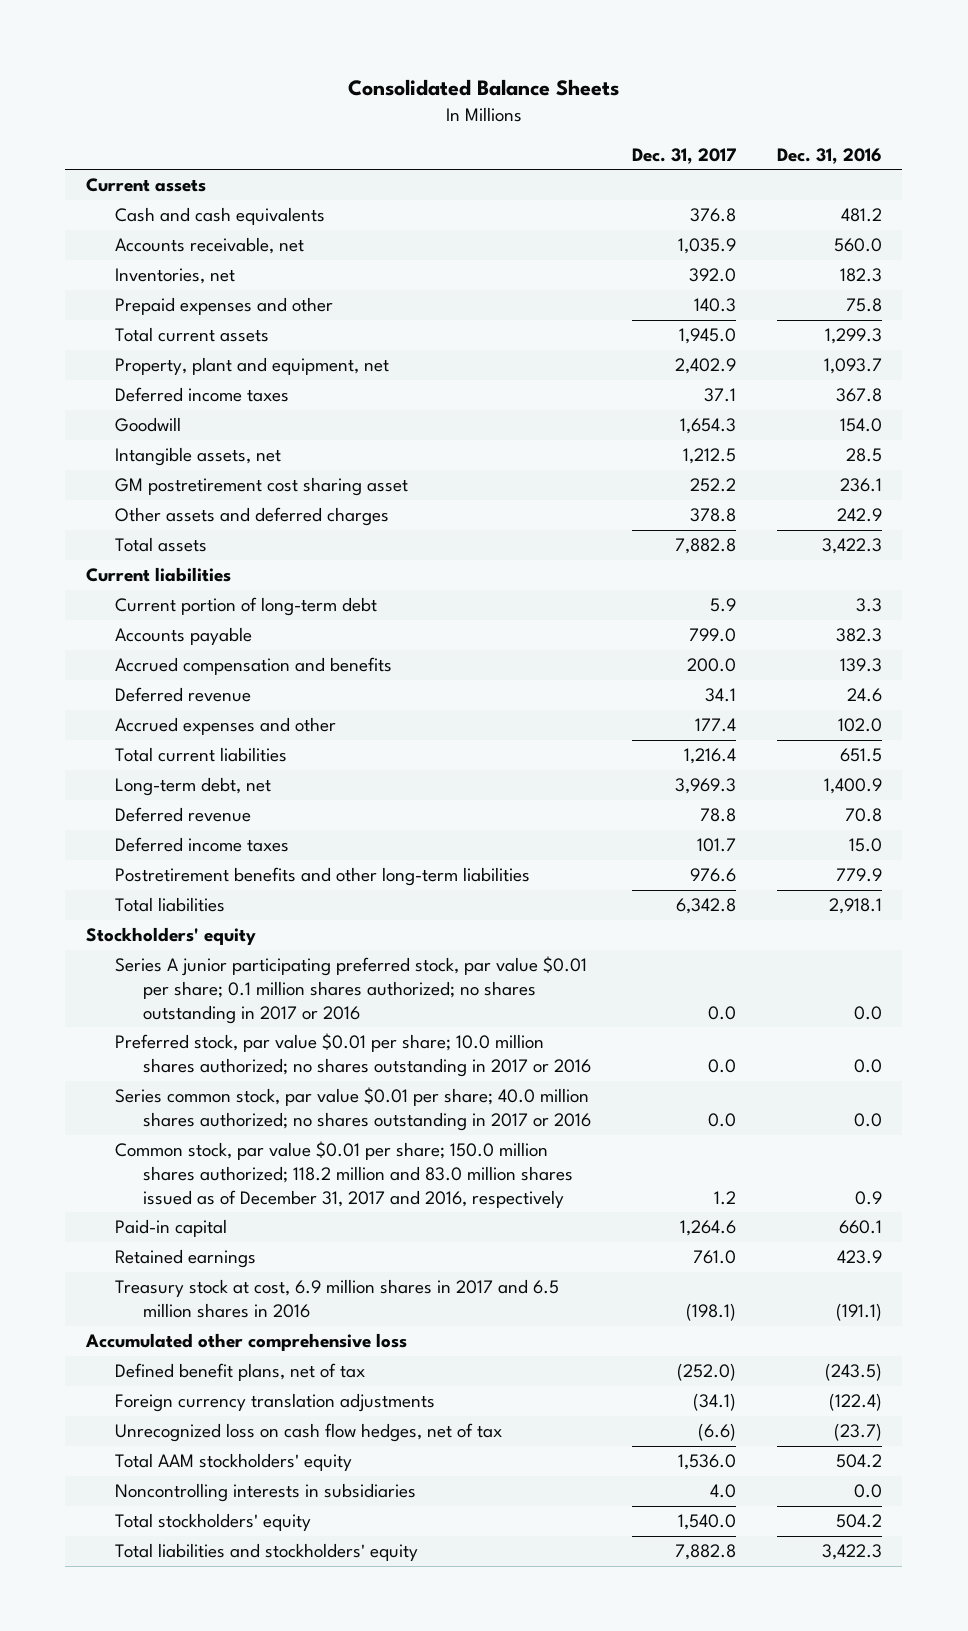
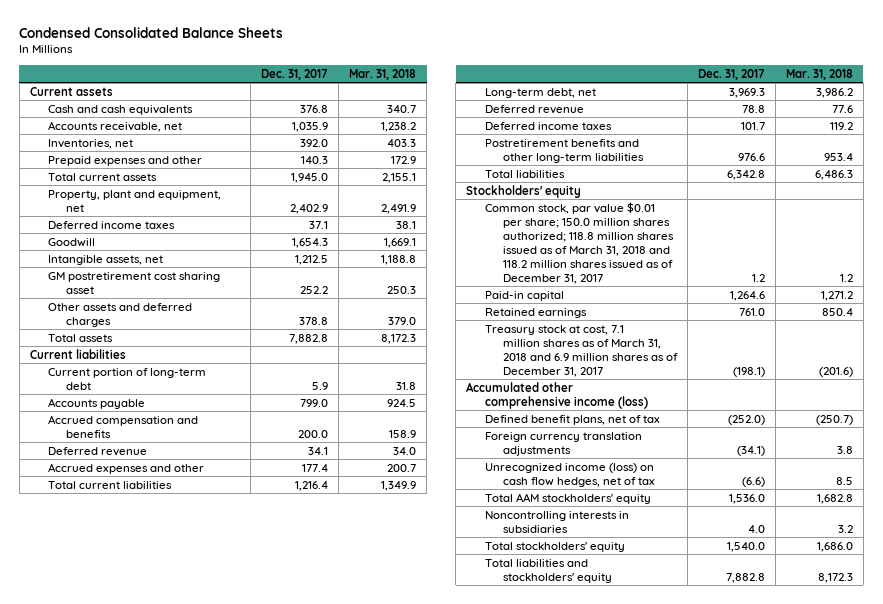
- Consolidated Balance Sheets
+ Condensed Consolidated Balance Sheets
- | Dec. 31, 2017 | Dec. 31, 2016
+ | Dec. 31, 2017 | Mar. 31, 2018
- Series A junior participating preferred stock, par value $0.01 per share; 0.1 million shares authorized; no shares outstanding in 2017 or 2016 | 0.0 | 0.0
- Preferred stock, par value $0.01 per share; 10.0 million shares authorized; no shares outstanding in 2017 or 2016 | 0.0 | 0.0
- Series common stock, par value $0.01 per share; 40.0 million shares authorized; no shares outstanding in 2017 or 2016 | 0.0 | 0.0
- Common stock, par value $0.01 per share; 150.0 million shares authorized; 118.2 million and 83.0 million shares issued as of December 31, 2017 and 2016, respectively | 1.2 | 0.9
+ Common stock, par value $0.01 per share; 150.0 million shares authorized; 118.8 million shares issued as of March 31, 2018 and 118.2 million shares issued as of December 31, 2017 | 1.2 | 1.2
- Treasury stock at cost, 6.9 million shares in 2017 and 6.5 million shares in 2016 | (198.1) | (191.1)
- Accumulated other comprehensive loss
+ Treasury stock at cost, 7.1 million shares as of March 31, 2018 and 6.9 million shares as of December 31, 2017 | (198.1) | (201.6)
+ Accumulated other comprehensive income (loss)
- Unrecognized loss on cash flow hedges, net of tax | (6.6) | (23.7)
+ Unrecognized income (loss) on cash flow hedges, net of tax | (6.6) | 8.5

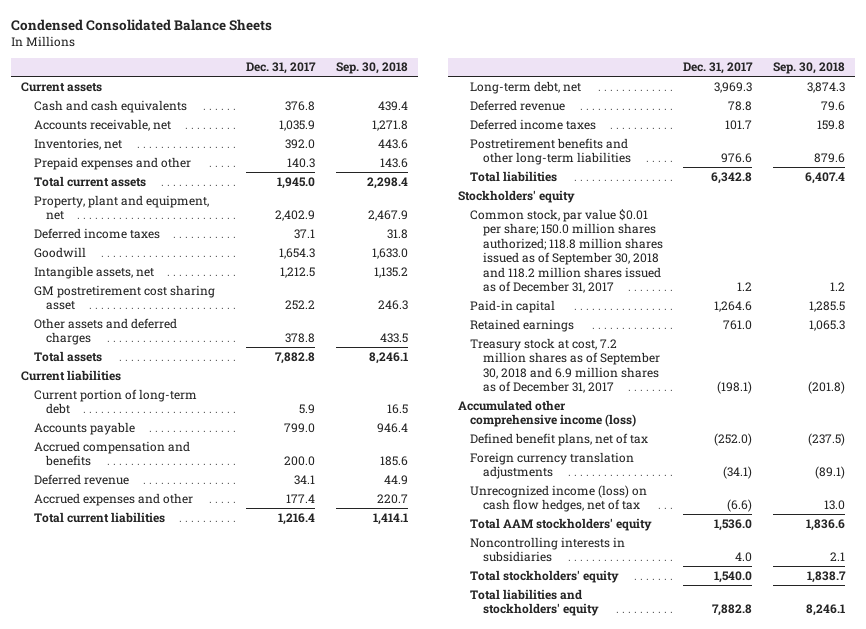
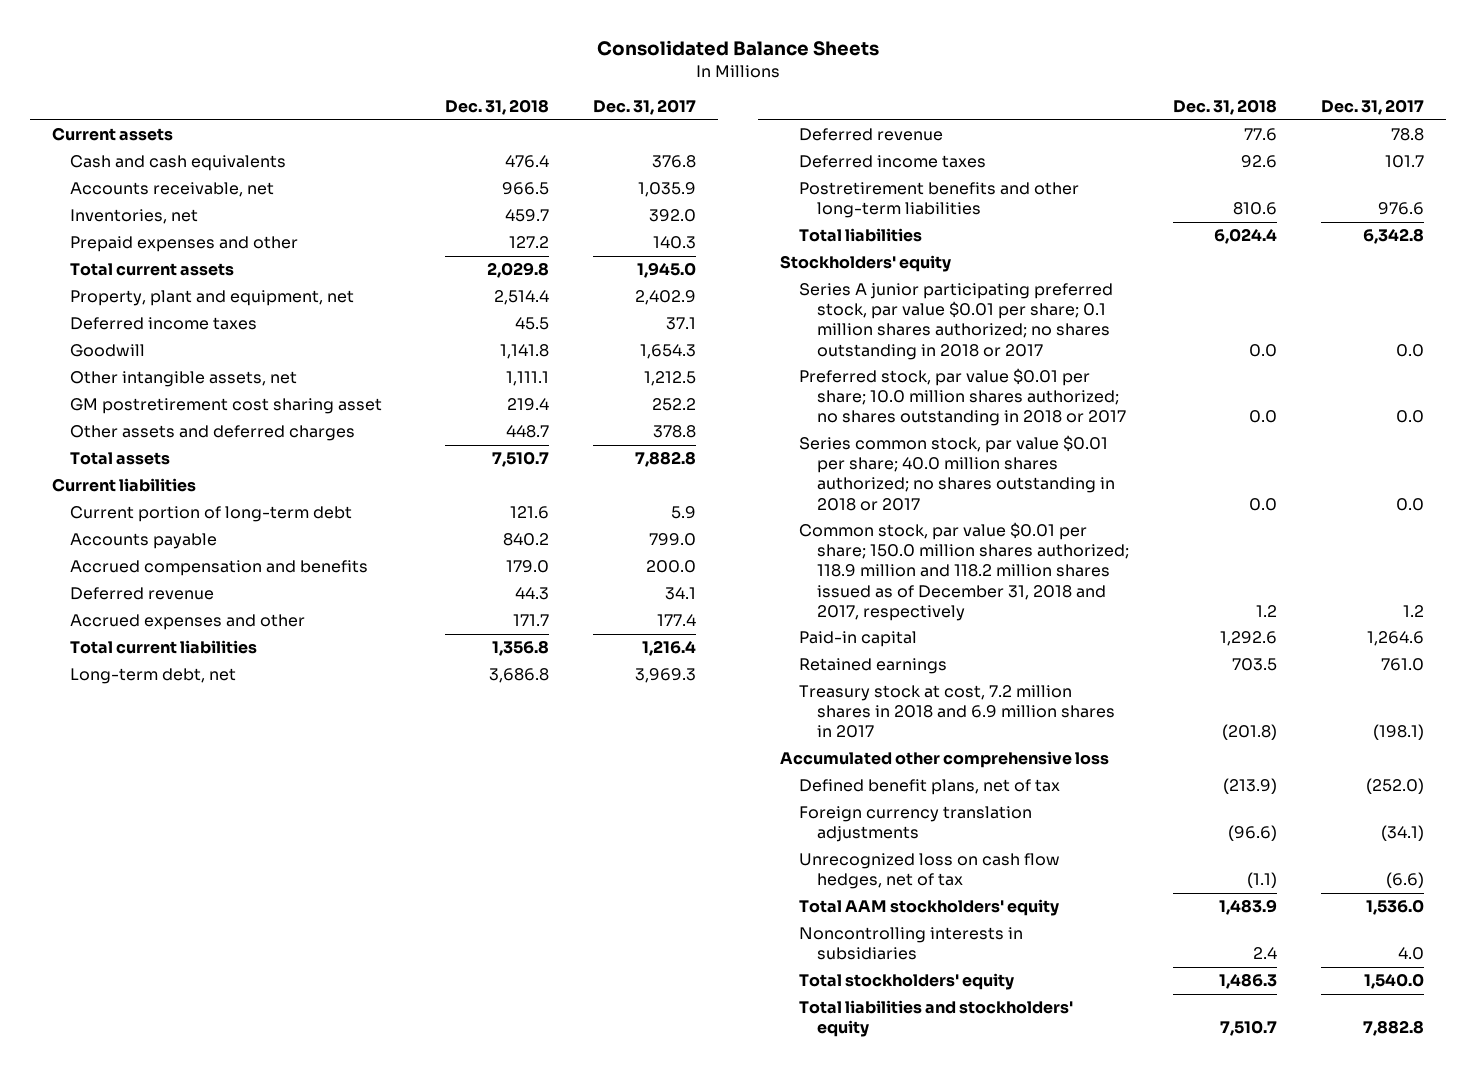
- Condensed Consolidated Balance Sheets
+ Consolidated Balance Sheets
- | Dec. 31, 2017 | Sep. 30, 2018
+ | Dec. 31, 2018 | Dec. 31, 2017
- Intangible assets, net | 1,212.5 | 1,135.2
+ Other intangible assets, net | 1,111.1 | 1,212.5
- Common stock, par value $0.01 per share; 150.0 million shares authorized; 118.8 million shares issued as of September 30, 2018 and 118.2 million shares issued as of December 31, 2017 | 1.2 | 1.2
+ Series A junior participating preferred stock, par value $0.01 per share; 0.1 million shares authorized; no shares outstanding in 2018 or 2017 | 0.0 | 0.0
+ Preferred stock, par value $0.01 per share; 10.0 million shares authorized; no shares outstanding in 2018 or 2017 | 0.0 | 0.0
+ Series common stock, par value $0.01 per share; 40.0 million shares authorized; no shares outstanding in 2018 or 2017 | 0.0 | 0.0
+ Common stock, par value $0.01 per share; 150.0 million shares authorized; 118.9 million and 118.2 million shares issued as of December 31, 2018 and 2017, respectively | 1.2 | 1.2
- Treasury stock at cost, 7.2 million shares as of September 30, 2018 and 6.9 million shares as of December 31, 2017 | (198.1) | (201.8)
- Accumulated other comprehensive income (loss)
+ Treasury stock at cost, 7.2 million shares in 2018 and 6.9 million shares in 2017 | (201.8) | (198.1)
+ Accumulated other comprehensive loss
- Unrecognized income (loss) on cash flow hedges, net of tax | (6.6) | 13.0
+ Unrecognized loss on cash flow hedges, net of tax | (1.1) | (6.6)

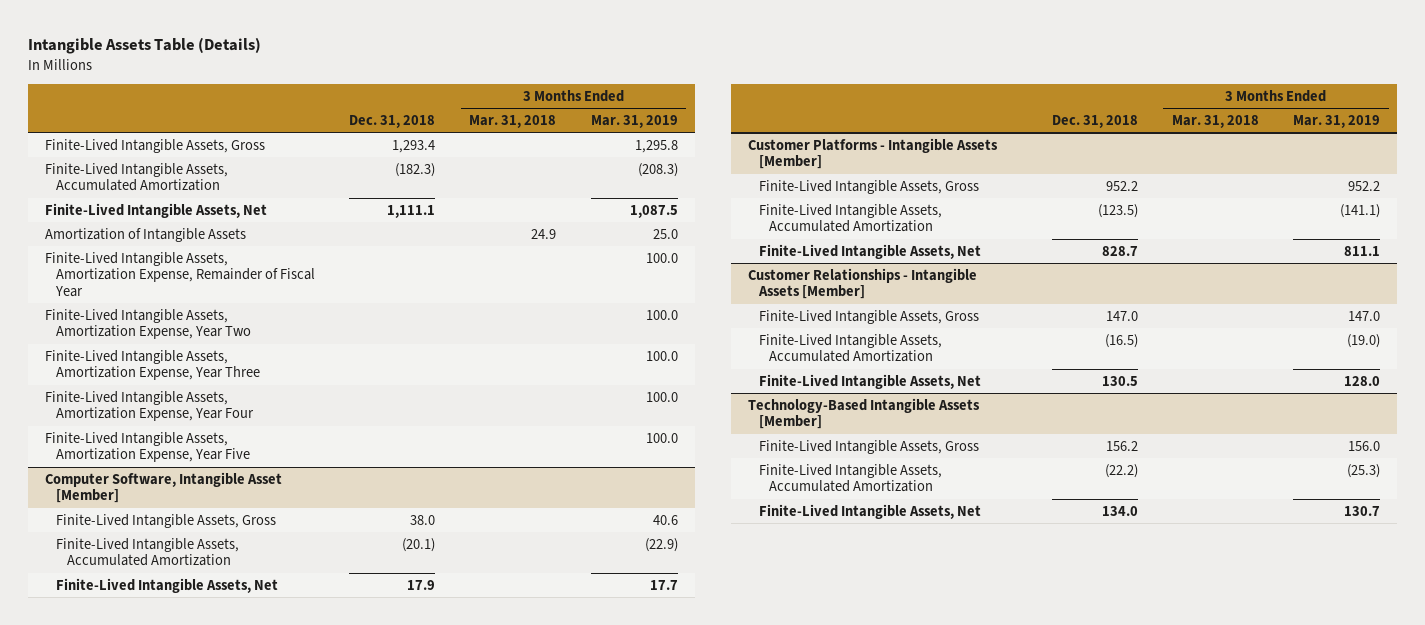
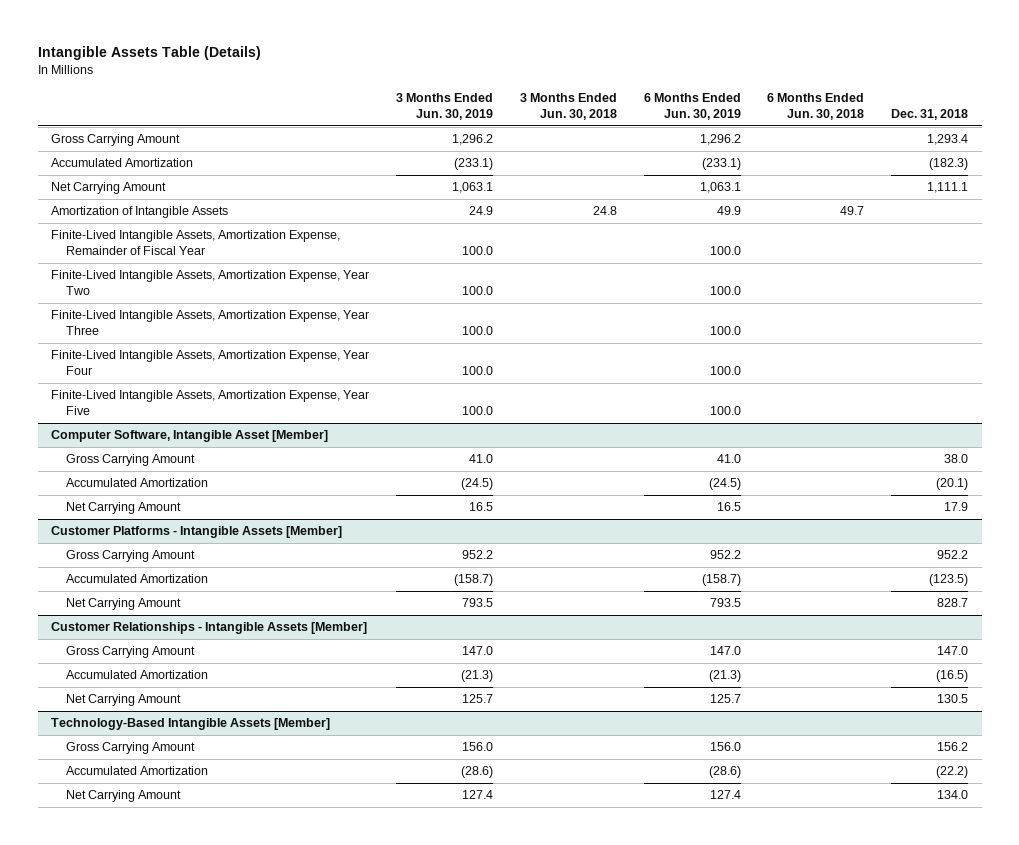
- | Dec. 31, 2018 | 3 Months Ended Mar. 31, 2018 | 3 Months Ended Mar. 31, 2019
+ | 3 Months Ended Jun. 30, 2019 | 3 Months Ended Jun. 30, 2018 | 6 Months Ended Jun. 30, 2019 | 6 Months Ended Jun. 30, 2018 | Dec. 31, 2018
- Finite-Lived Intangible Assets, Gross | 1,293.4 | | 1,295.8
- Finite-Lived Intangible Assets, Accumulated Amortization | (182.3) | | (208.3)
- Finite-Lived Intangible Assets, Net | 1,111.1 | | 1,087.5
+ Gross Carrying Amount | 1,296.2 | | 1,296.2 | | 1,293.4
+ Accumulated Amortization | (233.1) | | (233.1) | | (182.3)
+ Net Carrying Amount | 1,063.1 | | 1,063.1 | | 1,111.1
@ Computer Software, Intangible Asset [Member]
- Finite-Lived Intangible Assets, Gross | 38.0 | | 40.6
- Finite-Lived Intangible Assets, Accumulated Amortization | (20.1) | | (22.9)
- Finite-Lived Intangible Assets, Net | 17.9 | | 17.7
+ Gross Carrying Amount | 41.0 | | 41.0 | | 38.0
+ Accumulated Amortization | (24.5) | | (24.5) | | (20.1)
+ Net Carrying Amount | 16.5 | | 16.5 | | 17.9
@ Customer Platforms - Intangible Assets [Member]
- Finite-Lived Intangible Assets, Gross | 952.2 | | 952.2
- Finite-Lived Intangible Assets, Accumulated Amortization | (123.5) | | (141.1)
- Finite-Lived Intangible Assets, Net | 828.7 | | 811.1
+ Gross Carrying Amount | 952.2 | | 952.2 | | 952.2
+ Accumulated Amortization | (158.7) | | (158.7) | | (123.5)
+ Net Carrying Amount | 793.5 | | 793.5 | | 828.7
@ Customer Relationships - Intangible Assets [Member]
- Finite-Lived Intangible Assets, Gross | 147.0 | | 147.0
- Finite-Lived Intangible Assets, Accumulated Amortization | (16.5) | | (19.0)
- Finite-Lived Intangible Assets, Net | 130.5 | | 128.0
+ Gross Carrying Amount | 147.0 | | 147.0 | | 147.0
+ Accumulated Amortization | (21.3) | | (21.3) | | (16.5)
+ Net Carrying Amount | 125.7 | | 125.7 | | 130.5
@ Technology-Based Intangible Assets [Member]
- Finite-Lived Intangible Assets, Gross | 156.2 | | 156.0
- Finite-Lived Intangible Assets, Accumulated Amortization | (22.2) | | (25.3)
- Finite-Lived Intangible Assets, Net | 134.0 | | 130.7
+ Gross Carrying Amount | 156.0 | | 156.0 | | 156.2
+ Accumulated Amortization | (28.6) | | (28.6) | | (22.2)
+ Net Carrying Amount | 127.4 | | 127.4 | | 134.0

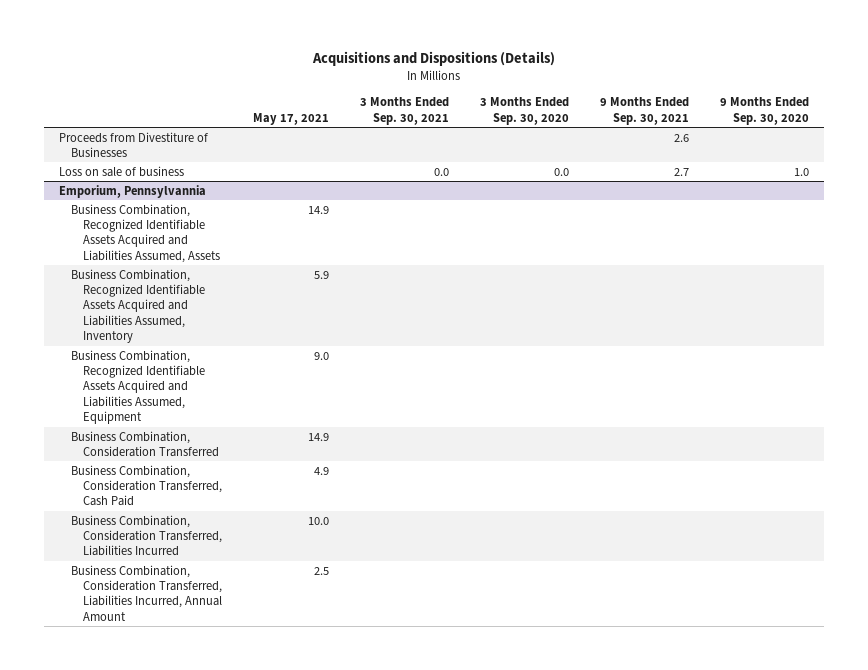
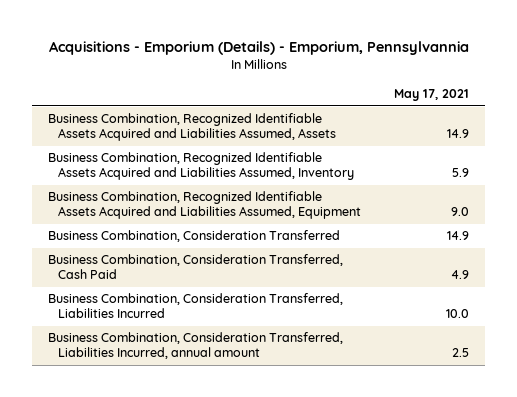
- Acquisitions and Dispositions (Details)
+ Acquisitions - Emporium (Details) - Emporium, Pennsylvannia
- | May 17, 2021 | 3 Months Ended Sep. 30, 2021 | 3 Months Ended Sep. 30, 2020 | 9 Months Ended Sep. 30, 2021 | 9 Months Ended Sep. 30, 2020
+ | May 17, 2021
- Proceeds from Divestiture of Businesses | | | | 2.6 |
- Loss on sale of business | | 0.0 | 0.0 | 2.7 | 1.0
- Emporium, Pennsylvannia
- Business Combination, Consideration Transferred, Liabilities Incurred, Annual Amount | 2.5 | | | |
+ Business Combination, Consideration Transferred, Liabilities Incurred, annual amount | 2.5

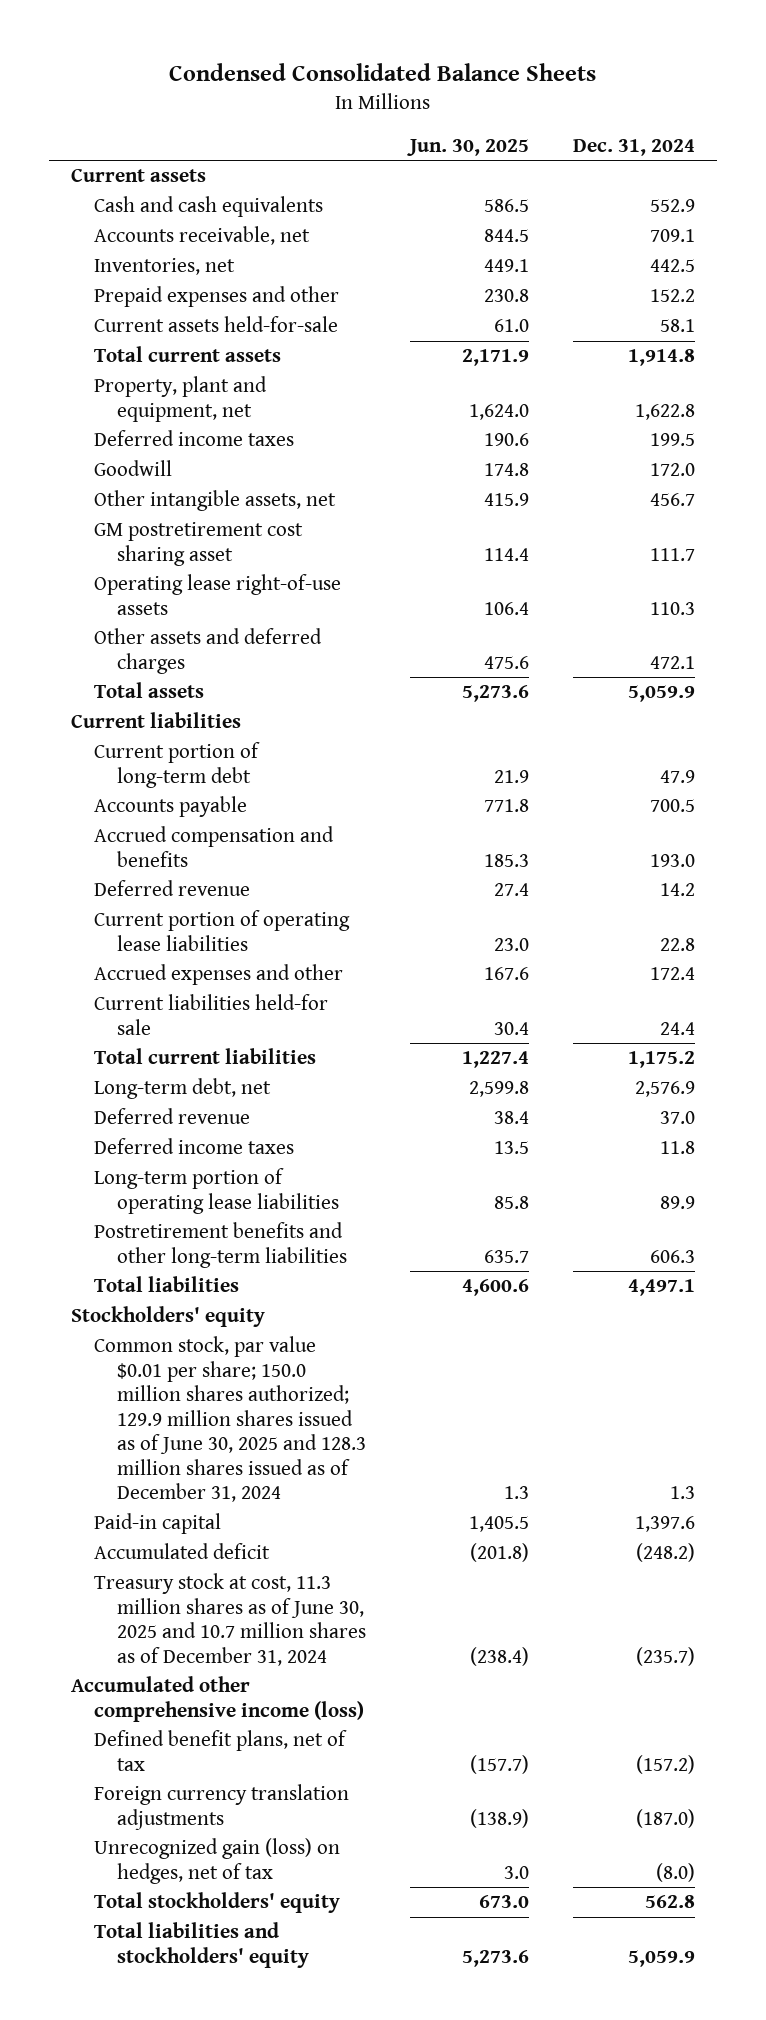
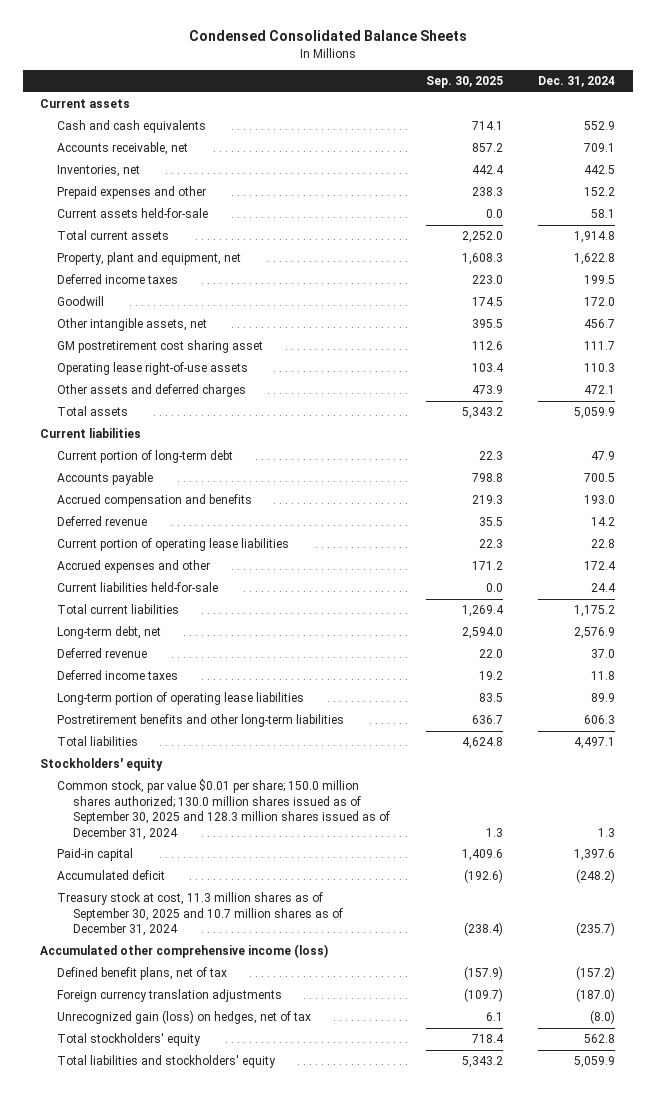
- | Jun. 30, 2025 | Dec. 31, 2024
+ | Sep. 30, 2025 | Dec. 31, 2024
- Current liabilities held-for sale | 30.4 | 24.4
+ Current liabilities held-for-sale | 0.0 | 24.4
- Common stock, par value $0.01 per share; 150.0 million shares authorized; 129.9 million shares issued as of June 30, 2025 and 128.3 million shares issued as of December 31, 2024 | 1.3 | 1.3
+ Common stock, par value $0.01 per share; 150.0 million shares authorized; 130.0 million shares issued as of September 30, 2025 and 128.3 million shares issued as of December 31, 2024 | 1.3 | 1.3
- Treasury stock at cost, 11.3 million shares as of June 30, 2025 and 10.7 million shares as of December 31, 2024 | (238.4) | (235.7)
+ Treasury stock at cost, 11.3 million shares as of September 30, 2025 and 10.7 million shares as of December 31, 2024 | (238.4) | (235.7)

